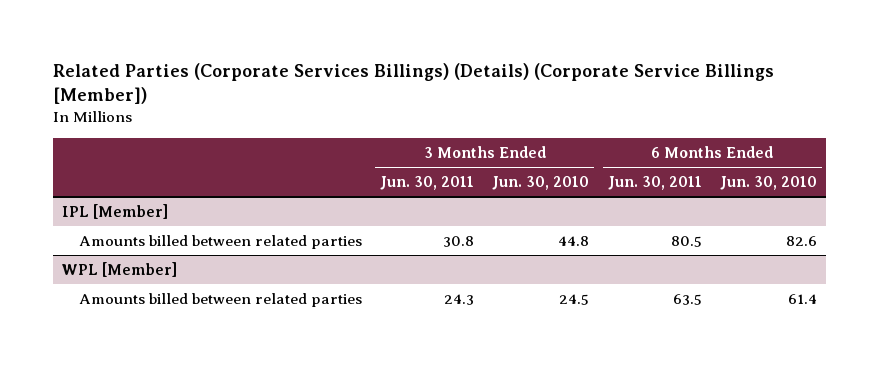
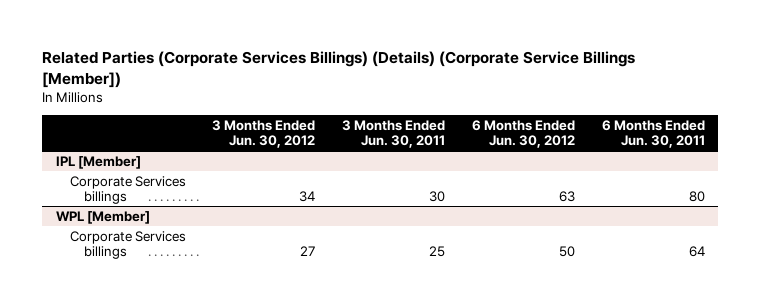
- | 3 Months Ended Jun. 30, 2011 | 3 Months Ended Jun. 30, 2010 | 6 Months Ended Jun. 30, 2011 | 6 Months Ended Jun. 30, 2010
+ | 3 Months Ended Jun. 30, 2012 | 3 Months Ended Jun. 30, 2011 | 6 Months Ended Jun. 30, 2012 | 6 Months Ended Jun. 30, 2011
@ IPL [Member]
- Amounts billed between related parties | 30.8 | 44.8 | 80.5 | 82.6
+ Corporate Services billings | 34 | 30 | 63 | 80
@ WPL [Member]
- Amounts billed between related parties | 24.3 | 24.5 | 63.5 | 61.4
+ Corporate Services billings | 27 | 25 | 50 | 64

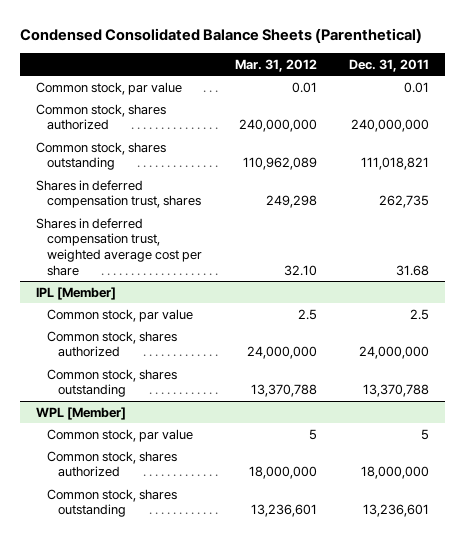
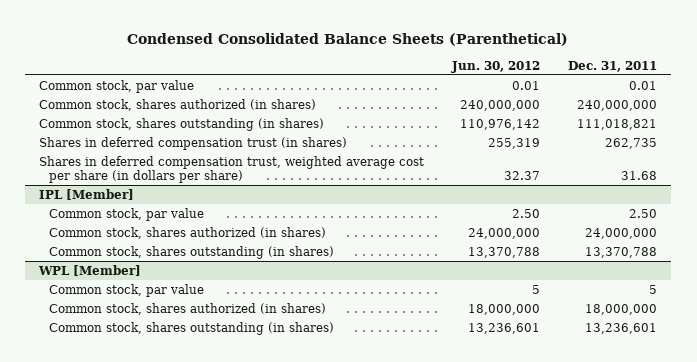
- | Mar. 31, 2012 | Dec. 31, 2011
+ | Jun. 30, 2012 | Dec. 31, 2011
- Common stock, shares authorized | 240,000,000 | 240,000,000
- Common stock, shares outstanding | 110,962,089 | 111,018,821
- Shares in deferred compensation trust, shares | 249,298 | 262,735
- Shares in deferred compensation trust, weighted average cost per share | 32.10 | 31.68
+ Common stock, shares authorized (in shares) | 240,000,000 | 240,000,000
+ Common stock, shares outstanding (in shares) | 110,976,142 | 111,018,821
+ Shares in deferred compensation trust (in shares) | 255,319 | 262,735
+ Shares in deferred compensation trust, weighted average cost per share (in dollars per share) | 32.37 | 31.68
@ IPL [Member]
- Common stock, par value | 2.5 | 2.5
- Common stock, shares authorized | 24,000,000 | 24,000,000
- Common stock, shares outstanding | 13,370,788 | 13,370,788
+ Common stock, par value | 2.50 | 2.50
+ Common stock, shares authorized (in shares) | 24,000,000 | 24,000,000
+ Common stock, shares outstanding (in shares) | 13,370,788 | 13,370,788
@ WPL [Member]
- Common stock, shares authorized | 18,000,000 | 18,000,000
- Common stock, shares outstanding | 13,236,601 | 13,236,601
+ Common stock, shares authorized (in shares) | 18,000,000 | 18,000,000
+ Common stock, shares outstanding (in shares) | 13,236,601 | 13,236,601

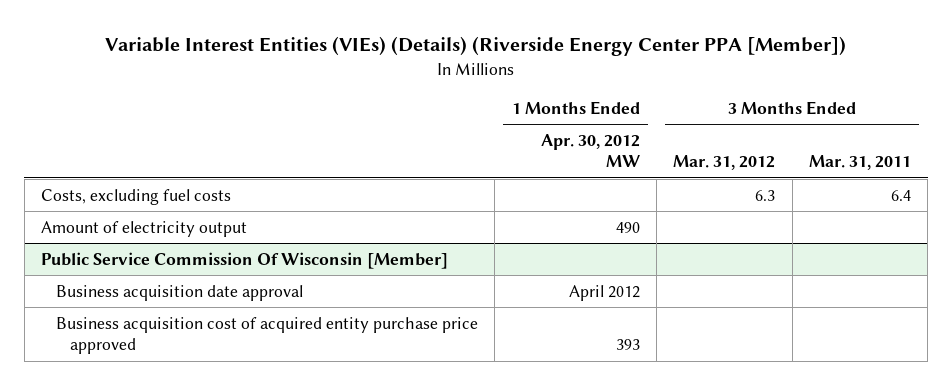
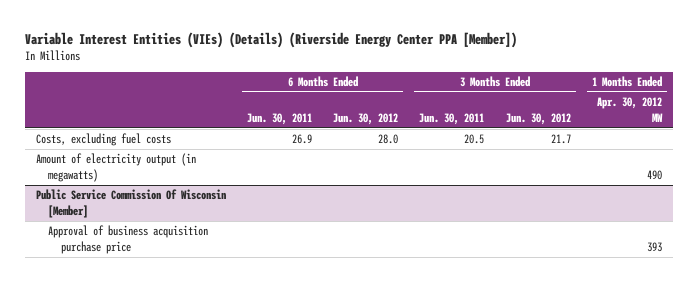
- | 1 Months Ended Apr. 30, 2012 MW | 3 Months Ended Mar. 31, 2012 | 3 Months Ended Mar. 31, 2011
+ | 6 Months Ended Jun. 30, 2011 | 6 Months Ended Jun. 30, 2012 | 3 Months Ended Jun. 30, 2011 | 3 Months Ended Jun. 30, 2012 | 1 Months Ended Apr. 30, 2012 MW
- Amount of electricity output | 490 | |
+ Amount of electricity output (in megawatts) | | | | | 490
@ Public Service Commission Of Wisconsin [Member]
- Business acquisition date approval | April 2012 | |
- Business acquisition cost of acquired entity purchase price approved | 393 | |
+ Approval of business acquisition purchase price | | | | | 393

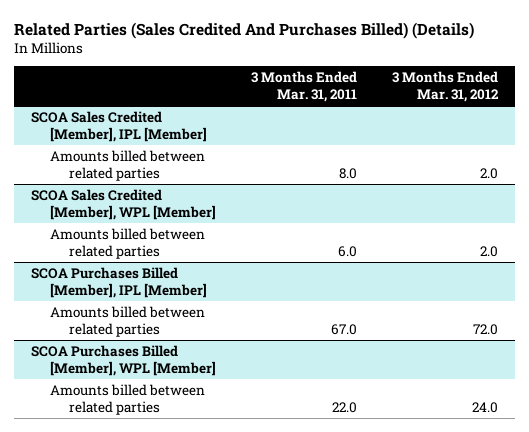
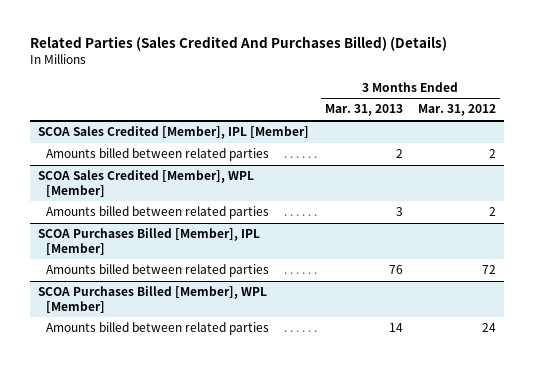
- | 3 Months Ended Mar. 31, 2011 | 3 Months Ended Mar. 31, 2012
+ | 3 Months Ended Mar. 31, 2013 | 3 Months Ended Mar. 31, 2012
@ SCOA Sales Credited [Member], IPL [Member]
- Amounts billed between related parties | 8.0 | 2.0
+ Amounts billed between related parties | 2 | 2
@ SCOA Sales Credited [Member], WPL [Member]
- Amounts billed between related parties | 6.0 | 2.0
+ Amounts billed between related parties | 3 | 2
@ SCOA Purchases Billed [Member], IPL [Member]
- Amounts billed between related parties | 67.0 | 72.0
+ Amounts billed between related parties | 76 | 72
@ SCOA Purchases Billed [Member], WPL [Member]
- Amounts billed between related parties | 22.0 | 24.0
+ Amounts billed between related parties | 14 | 24

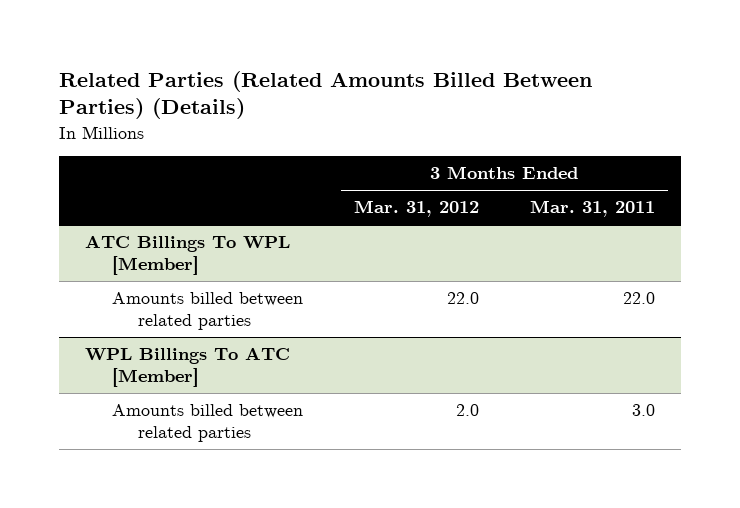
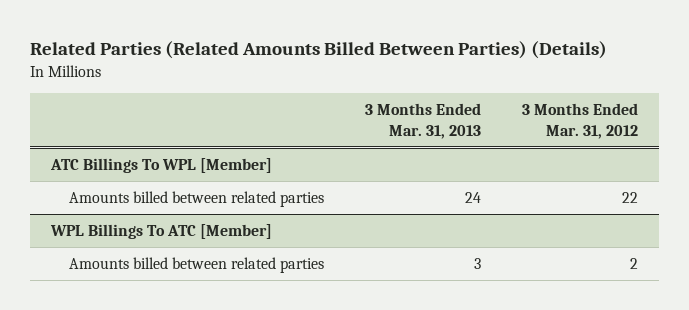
- | 3 Months Ended Mar. 31, 2012 | 3 Months Ended Mar. 31, 2011
+ | 3 Months Ended Mar. 31, 2013 | 3 Months Ended Mar. 31, 2012
@ ATC Billings To WPL [Member]
- Amounts billed between related parties | 22.0 | 22.0
+ Amounts billed between related parties | 24 | 22
@ WPL Billings To ATC [Member]
- Amounts billed between related parties | 2.0 | 3.0
+ Amounts billed between related parties | 3 | 2

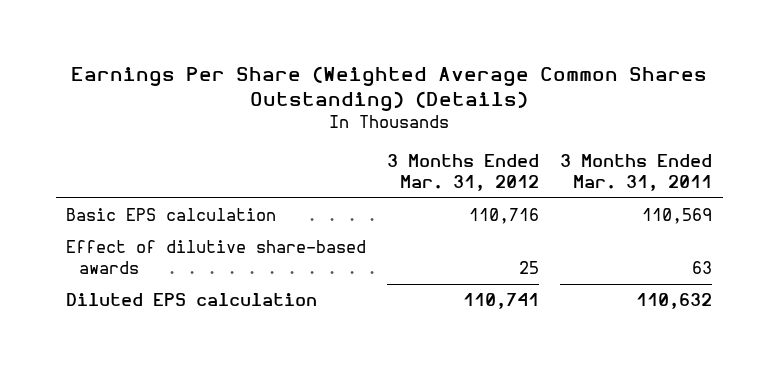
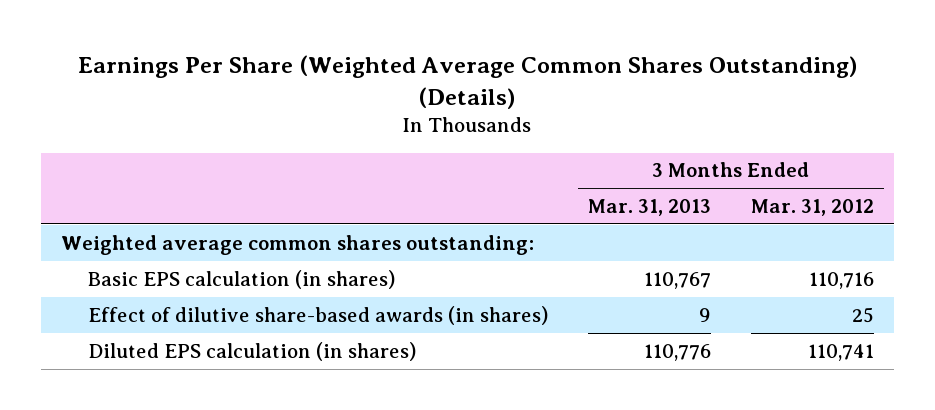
- | 3 Months Ended Mar. 31, 2012 | 3 Months Ended Mar. 31, 2011
+ | 3 Months Ended Mar. 31, 2013 | 3 Months Ended Mar. 31, 2012
- Basic EPS calculation | 110,716 | 110,569
- Effect of dilutive share-based awards | 25 | 63
- Diluted EPS calculation | 110,741 | 110,632
+ Weighted average common shares outstanding:
+ Basic EPS calculation (in shares) | 110,767 | 110,716
+ Effect of dilutive share-based awards (in shares) | 9 | 25
+ Diluted EPS calculation (in shares) | 110,776 | 110,741

